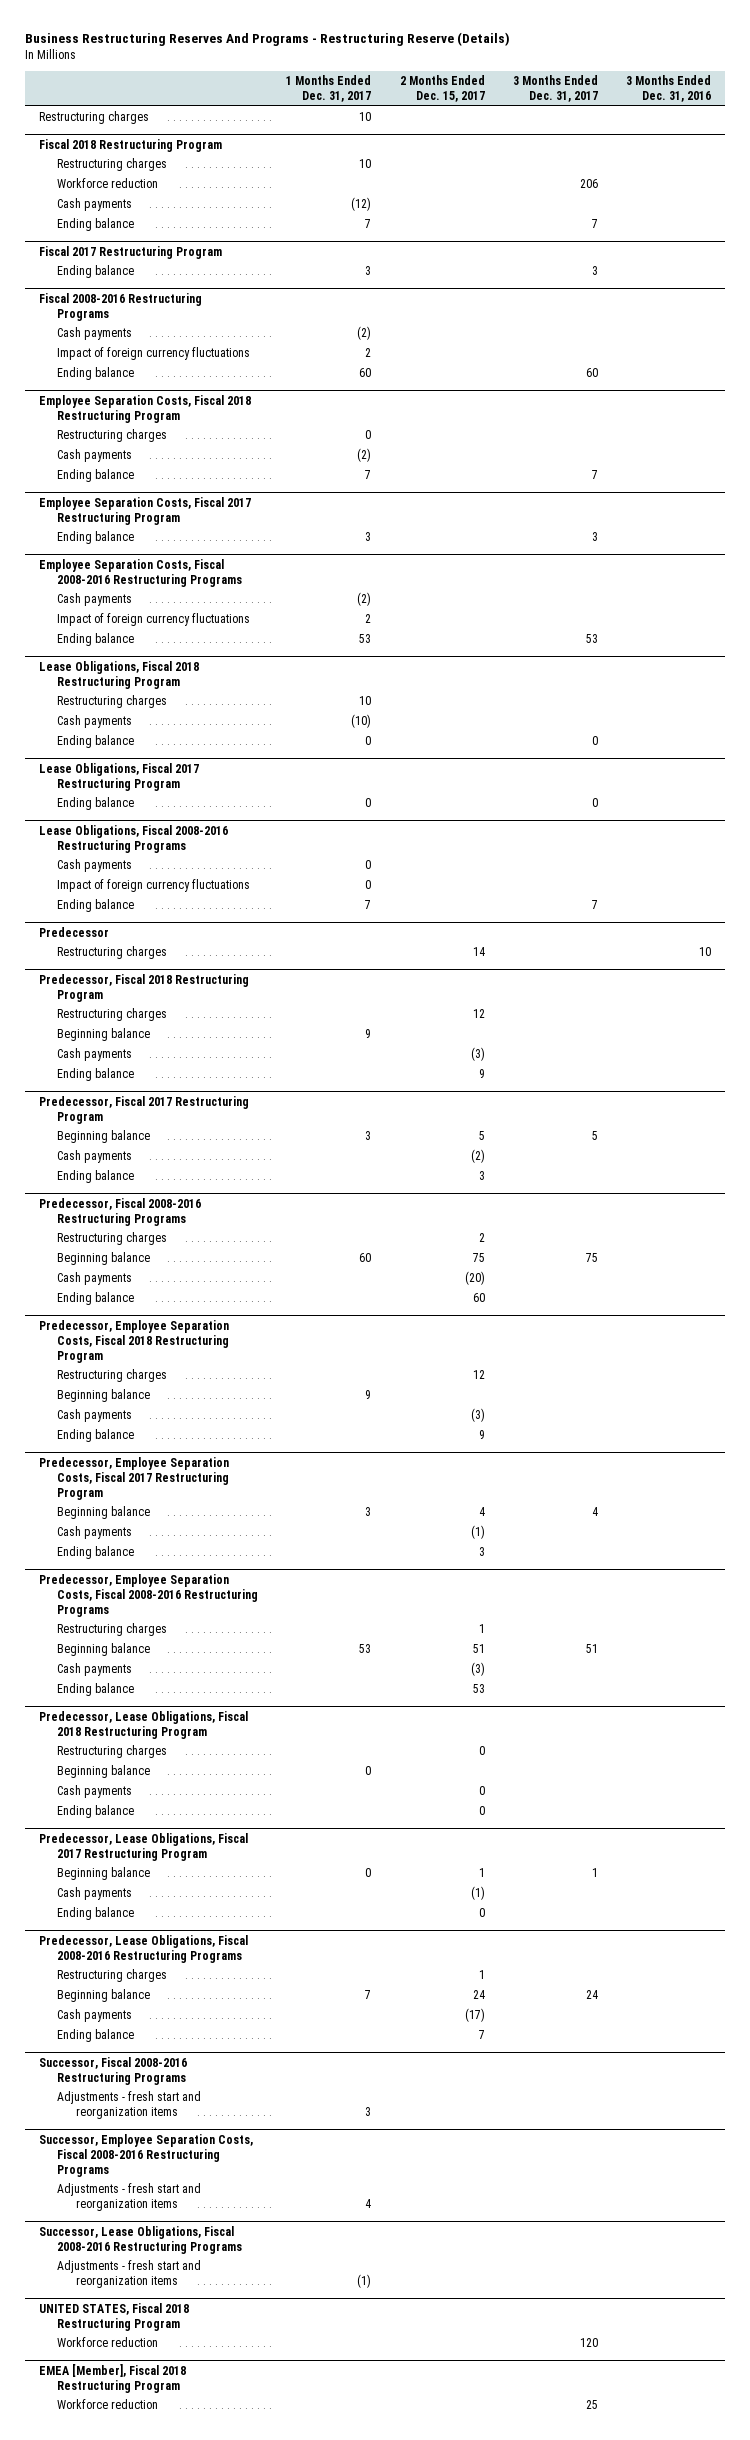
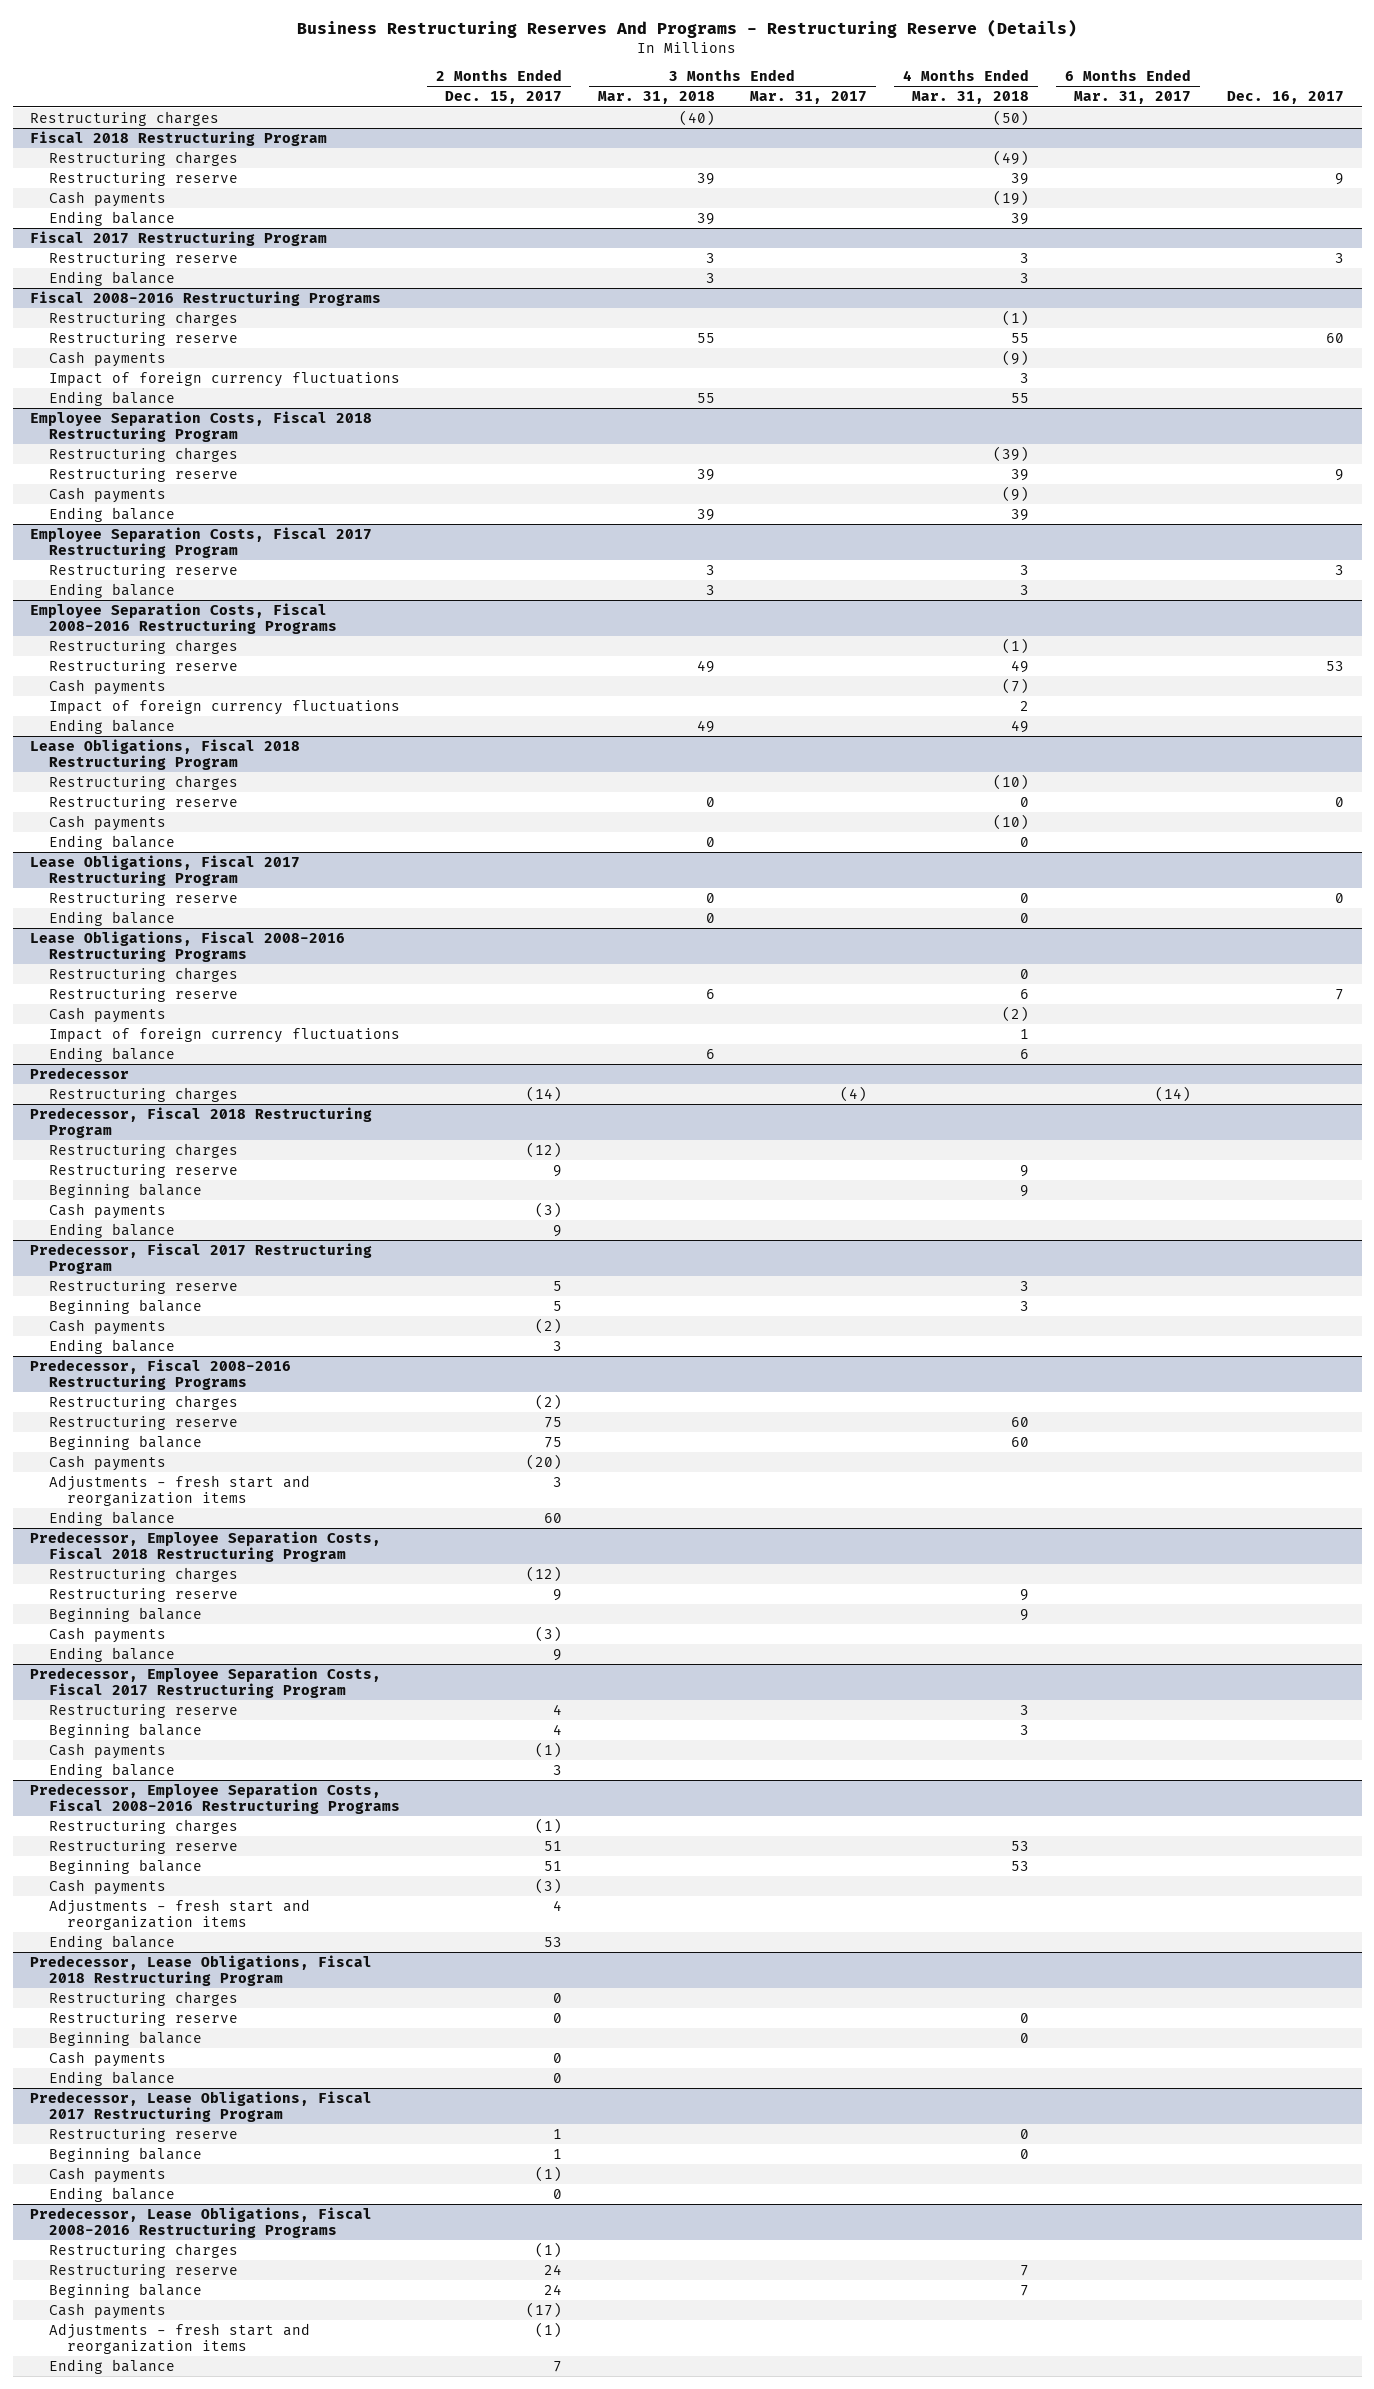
- | 1 Months Ended Dec. 31, 2017 | 2 Months Ended Dec. 15, 2017 | 3 Months Ended Dec. 31, 2017 | 3 Months Ended Dec. 31, 2016
+ | 2 Months Ended Dec. 15, 2017 | 3 Months Ended Mar. 31, 2018 | 3 Months Ended Mar. 31, 2017 | 4 Months Ended Mar. 31, 2018 | 6 Months Ended Mar. 31, 2017 | Dec. 16, 2017
@ Fiscal 2018 Restructuring Program
- Workforce reduction | | | 206 |
+ Restructuring reserve | | 39 | | 39 | | 9
@ Fiscal 2017 Restructuring Program
+ Restructuring reserve | | 3 | | 3 | | 3
@ Fiscal 2008-2016 Restructuring Programs
+ Restructuring charges | | | | (1) | |
+ Restructuring reserve | | 55 | | 55 | | 60
@ Employee Separation Costs, Fiscal 2018 Restructuring Program
+ Restructuring reserve | | 39 | | 39 | | 9
@ Employee Separation Costs, Fiscal 2017 Restructuring Program
+ Restructuring reserve | | 3 | | 3 | | 3
@ Employee Separation Costs, Fiscal 2008-2016 Restructuring Programs
+ Restructuring charges | | | | (1) | |
+ Restructuring reserve | | 49 | | 49 | | 53
@ Lease Obligations, Fiscal 2018 Restructuring Program
+ Restructuring reserve | | 0 | | 0 | | 0
@ Lease Obligations, Fiscal 2017 Restructuring Program
+ Restructuring reserve | | 0 | | 0 | | 0
@ Lease Obligations, Fiscal 2008-2016 Restructuring Programs
+ Restructuring charges | | | | 0 | |
+ Restructuring reserve | | 6 | | 6 | | 7
@ Predecessor
- Restructuring charges | | 14 | | 10
+ Restructuring charges | (14) | | (4) | | (14) |
@ Predecessor, Fiscal 2018 Restructuring Program
- Restructuring charges | | 12 | |
+ Restructuring charges | (12) | | | | |
+ Restructuring reserve | 9 | | | 9 | |
@ Predecessor, Fiscal 2017 Restructuring Program
+ Restructuring reserve | 5 | | | 3 | |
@ Predecessor, Fiscal 2008-2016 Restructuring Programs
- Restructuring charges | | 2 | |
+ Restructuring charges | (2) | | | | |
+ Restructuring reserve | 75 | | | 60 | |
+ Adjustments - fresh start and reorganization items | 3 | | | | |
@ Predecessor, Employee Separation Costs, Fiscal 2018 Restructuring Program
- Restructuring charges | | 12 | |
+ Restructuring charges | (12) | | | | |
+ Restructuring reserve | 9 | | | 9 | |
@ Predecessor, Employee Separation Costs, Fiscal 2017 Restructuring Program
+ Restructuring reserve | 4 | | | 3 | |
@ Predecessor, Employee Separation Costs, Fiscal 2008-2016 Restructuring Programs
- Restructuring charges | | 1 | |
+ Restructuring charges | (1) | | | | |
+ Restructuring reserve | 51 | | | 53 | |
+ Adjustments - fresh start and reorganization items | 4 | | | | |
@ Predecessor, Lease Obligations, Fiscal 2018 Restructuring Program
+ Restructuring reserve | 0 | | | 0 | |
@ Predecessor, Lease Obligations, Fiscal 2017 Restructuring Program
+ Restructuring reserve | 1 | | | 0 | |
@ Predecessor, Lease Obligations, Fiscal 2008-2016 Restructuring Programs
- Restructuring charges | | 1 | |
+ Restructuring charges | (1) | | | | |
+ Restructuring reserve | 24 | | | 7 | |
+ Adjustments - fresh start and reorganization items | (1) | | | | |
- Successor, Fiscal 2008-2016 Restructuring Programs
- Adjustments - fresh start and reorganization items | 3 | | |
- Successor, Employee Separation Costs, Fiscal 2008-2016 Restructuring Programs
- Adjustments - fresh start and reorganization items | 4 | | |
- Successor, Lease Obligations, Fiscal 2008-2016 Restructuring Programs
- Adjustments - fresh start and reorganization items | (1) | | |
- UNITED STATES, Fiscal 2018 Restructuring Program
- Workforce reduction | | | 120 |
- EMEA [Member], Fiscal 2018 Restructuring Program
- Workforce reduction | | | 25 |

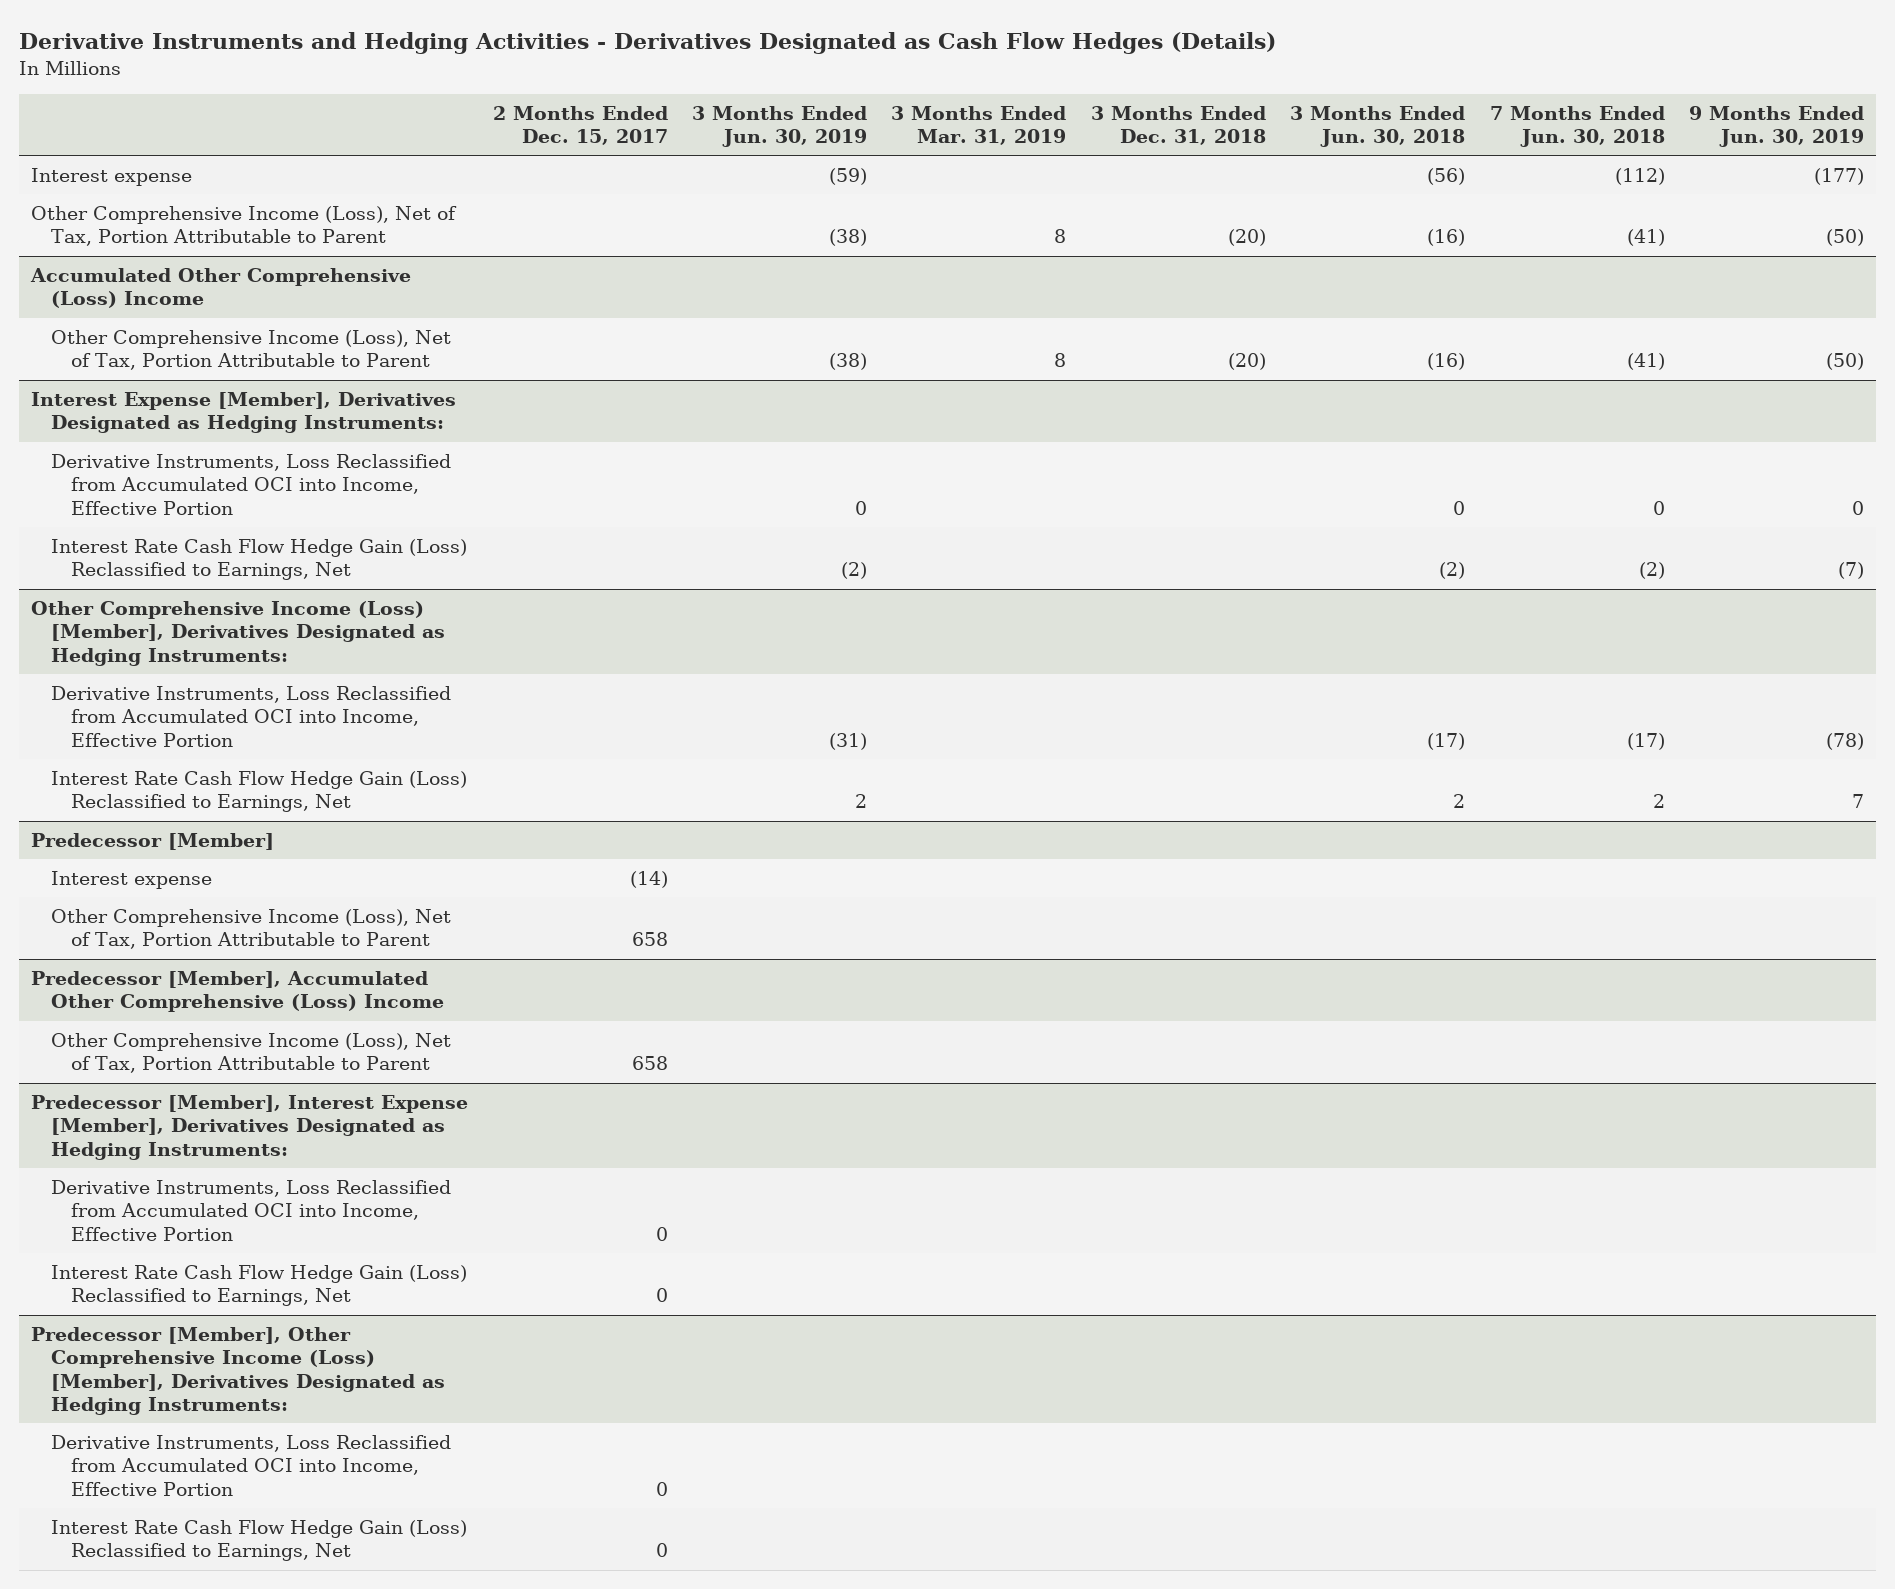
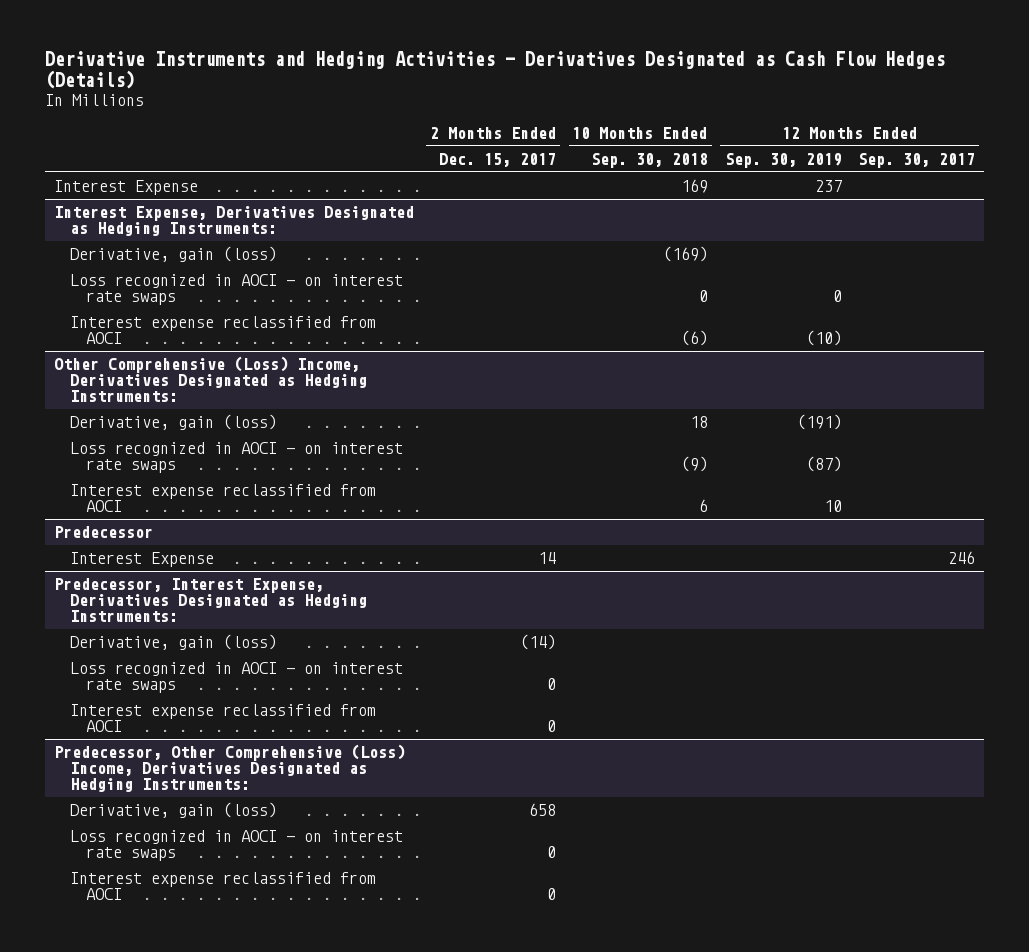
- | 2 Months Ended Dec. 15, 2017 | 3 Months Ended Jun. 30, 2019 | 3 Months Ended Mar. 31, 2019 | 3 Months Ended Dec. 31, 2018 | 3 Months Ended Jun. 30, 2018 | 7 Months Ended Jun. 30, 2018 | 9 Months Ended Jun. 30, 2019
+ | 2 Months Ended Dec. 15, 2017 | 10 Months Ended Sep. 30, 2018 | 12 Months Ended Sep. 30, 2019 | 12 Months Ended Sep. 30, 2017
- Interest expense | | (59) | | | (56) | (112) | (177)
- Other Comprehensive Income (Loss), Net of Tax, Portion Attributable to Parent | | (38) | 8 | (20) | (16) | (41) | (50)
- Accumulated Other Comprehensive (Loss) Income
- Other Comprehensive Income (Loss), Net of Tax, Portion Attributable to Parent | | (38) | 8 | (20) | (16) | (41) | (50)
- Interest Expense [Member], Derivatives Designated as Hedging Instruments:
- Derivative Instruments, Loss Reclassified from Accumulated OCI into Income, Effective Portion | | 0 | | | 0 | 0 | 0
- Interest Rate Cash Flow Hedge Gain (Loss) Reclassified to Earnings, Net | | (2) | | | (2) | (2) | (7)
- Other Comprehensive Income (Loss) [Member], Derivatives Designated as Hedging Instruments:
- Derivative Instruments, Loss Reclassified from Accumulated OCI into Income, Effective Portion | | (31) | | | (17) | (17) | (78)
- Interest Rate Cash Flow Hedge Gain (Loss) Reclassified to Earnings, Net | | 2 | | | 2 | 2 | 7
- Predecessor [Member]
- Interest expense | (14) | | | | | |
- Other Comprehensive Income (Loss), Net of Tax, Portion Attributable to Parent | 658 | | | | | |
- Predecessor [Member], Accumulated Other Comprehensive (Loss) Income
- Other Comprehensive Income (Loss), Net of Tax, Portion Attributable to Parent | 658 | | | | | |
- Predecessor [Member], Interest Expense [Member], Derivatives Designated as Hedging Instruments:
- Derivative Instruments, Loss Reclassified from Accumulated OCI into Income, Effective Portion | 0 | | | | | |
- Interest Rate Cash Flow Hedge Gain (Loss) Reclassified to Earnings, Net | 0 | | | | | |
- Predecessor [Member], Other Comprehensive Income (Loss) [Member], Derivatives Designated as Hedging Instruments:
- Derivative Instruments, Loss Reclassified from Accumulated OCI into Income, Effective Portion | 0 | | | | | |
- Interest Rate Cash Flow Hedge Gain (Loss) Reclassified to Earnings, Net | 0 | | | | | |
+ Interest Expense | | 169 | 237 |
+ Interest Expense, Derivatives Designated as Hedging Instruments:
+ Derivative, gain (loss) | | (169) | |
+ Loss recognized in AOCI - on interest rate swaps | | 0 | 0 |
+ Interest expense reclassified from AOCI | | (6) | (10) |
+ Other Comprehensive (Loss) Income, Derivatives Designated as Hedging Instruments:
+ Derivative, gain (loss) | | 18 | (191) |
+ Loss recognized in AOCI - on interest rate swaps | | (9) | (87) |
+ Interest expense reclassified from AOCI | | 6 | 10 |
+ Predecessor
+ Interest Expense | 14 | | | 246
+ Predecessor, Interest Expense, Derivatives Designated as Hedging Instruments:
+ Derivative, gain (loss) | (14) | | |
+ Loss recognized in AOCI - on interest rate swaps | 0 | | |
+ Interest expense reclassified from AOCI | 0 | | |
+ Predecessor, Other Comprehensive (Loss) Income, Derivatives Designated as Hedging Instruments:
+ Derivative, gain (loss) | 658 | | |
+ Loss recognized in AOCI - on interest rate swaps | 0 | | |
+ Interest expense reclassified from AOCI | 0 | | |

